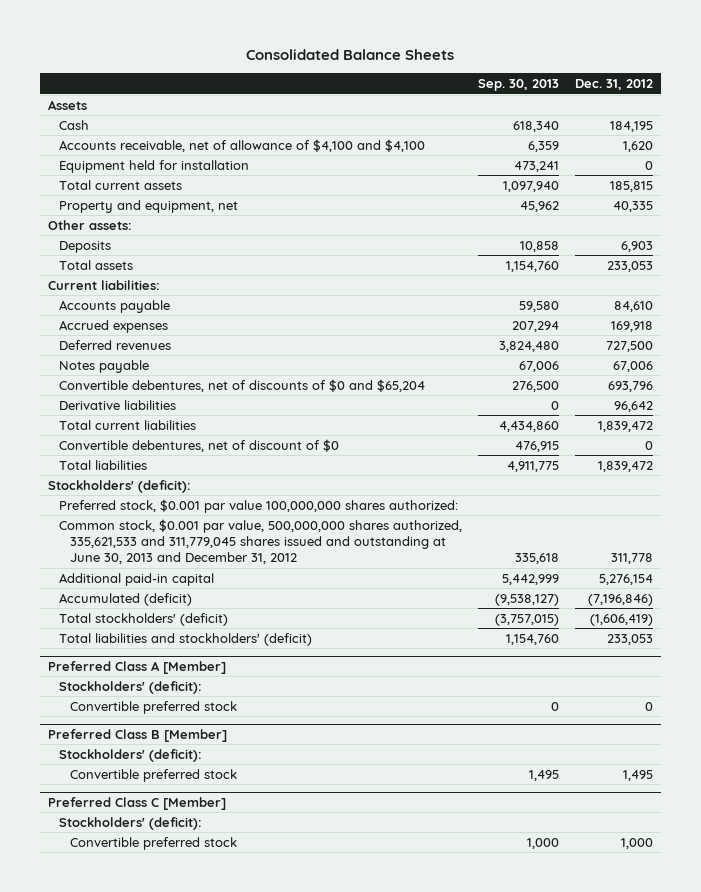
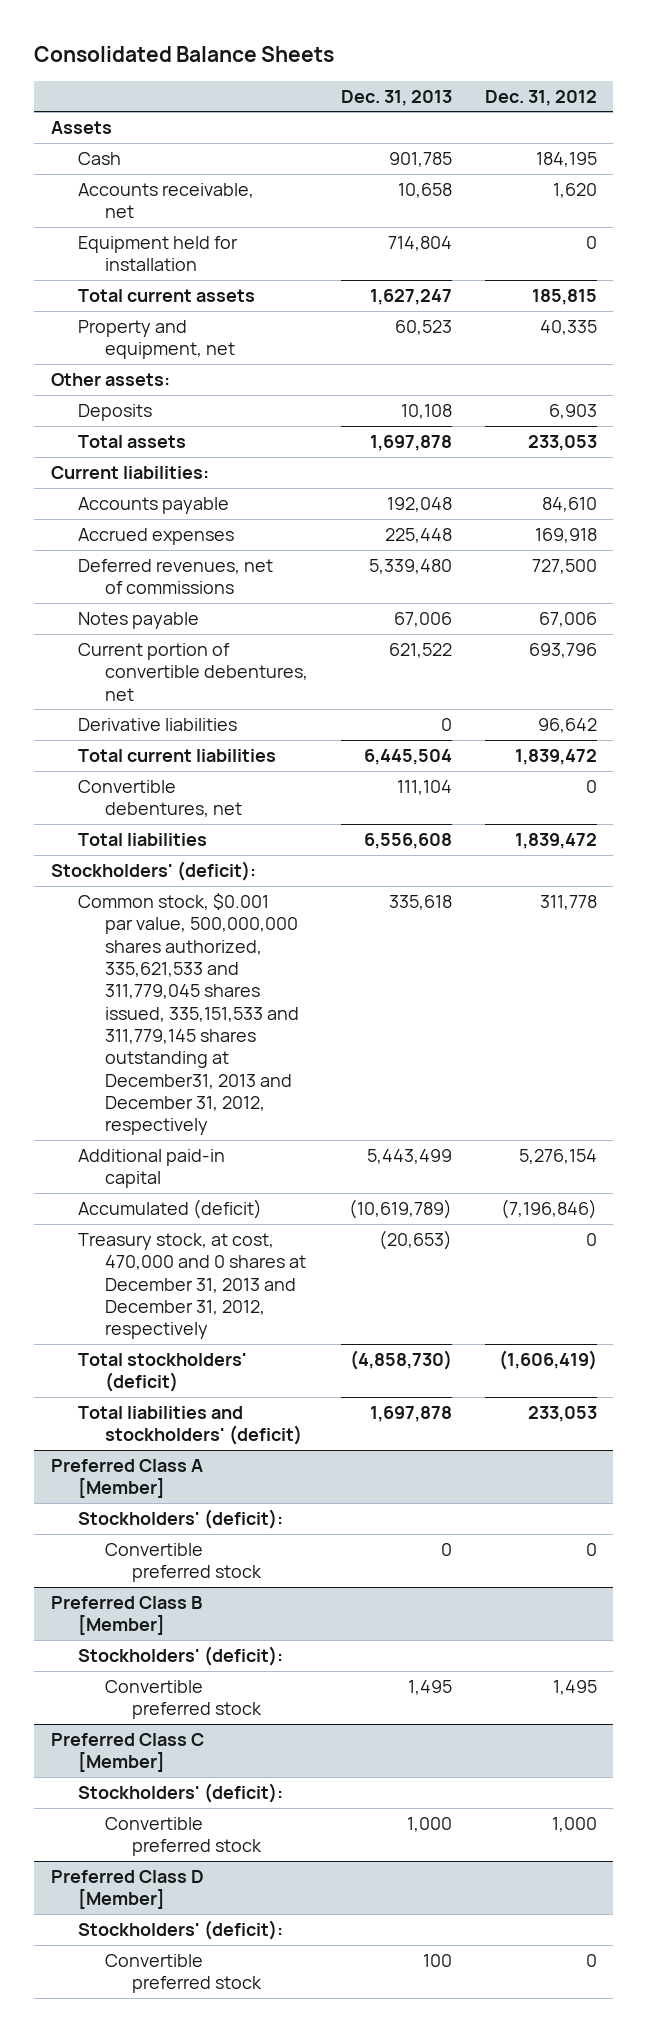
- | Sep. 30, 2013 | Dec. 31, 2012
+ | Dec. 31, 2013 | Dec. 31, 2012
- Accounts receivable, net of allowance of $4,100 and $4,100 | 6,359 | 1,620
+ Accounts receivable, net | 10,658 | 1,620
- Deferred revenues | 3,824,480 | 727,500
+ Deferred revenues, net of commissions | 5,339,480 | 727,500
- Convertible debentures, net of discounts of $0 and $65,204 | 276,500 | 693,796
+ Current portion of convertible debentures, net | 621,522 | 693,796
- Convertible debentures, net of discount of $0 | 476,915 | 0
+ Convertible debentures, net | 111,104 | 0
- Preferred stock, $0.001 par value 100,000,000 shares authorized:
- Common stock, $0.001 par value, 500,000,000 shares authorized, 335,621,533 and 311,779,045 shares issued and outstanding at June 30, 2013 and December 31, 2012 | 335,618 | 311,778
+ Common stock, $0.001 par value, 500,000,000 shares authorized, 335,621,533 and 311,779,045 shares issued, 335,151,533 and 311,779,145 shares outstanding at December31, 2013 and December 31, 2012, respectively | 335,618 | 311,778
+ Treasury stock, at cost, 470,000 and 0 shares at December 31, 2013 and December 31, 2012, respectively | (20,653) | 0
+ Preferred Class D [Member]
+ Stockholders' (deficit):
+ Convertible preferred stock | 100 | 0

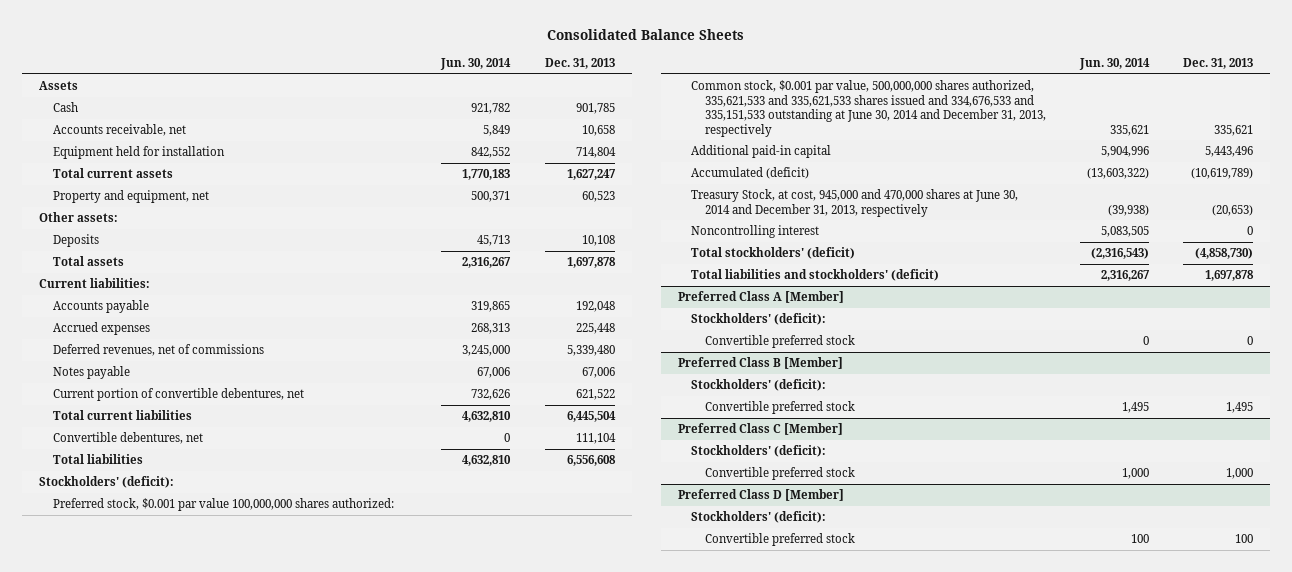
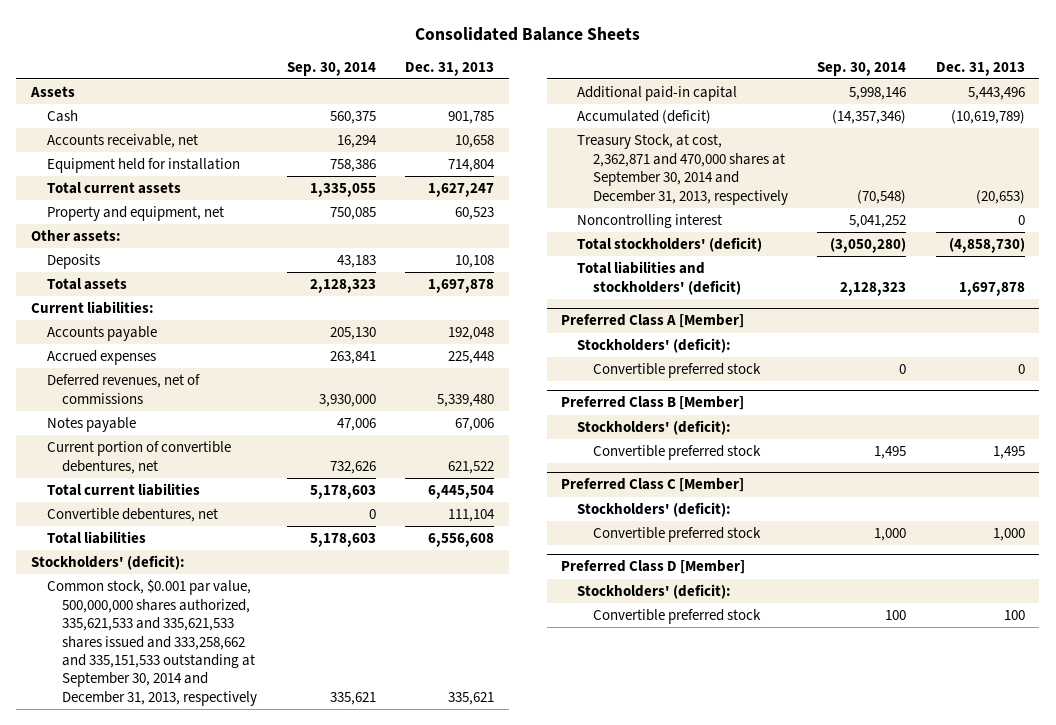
- | Jun. 30, 2014 | Dec. 31, 2013
+ | Sep. 30, 2014 | Dec. 31, 2013
- Preferred stock, $0.001 par value 100,000,000 shares authorized:
- Common stock, $0.001 par value, 500,000,000 shares authorized, 335,621,533 and 335,621,533 shares issued and 334,676,533 and 335,151,533 outstanding at June 30, 2014 and December 31, 2013, respectively | 335,621 | 335,621
+ Common stock, $0.001 par value, 500,000,000 shares authorized, 335,621,533 and 335,621,533 shares issued and 333,258,662 and 335,151,533 outstanding at September 30, 2014 and December 31, 2013, respectively | 335,621 | 335,621
- Treasury Stock, at cost, 945,000 and 470,000 shares at June 30, 2014 and December 31, 2013, respectively | (39,938) | (20,653)
+ Treasury Stock, at cost, 2,362,871 and 470,000 shares at September 30, 2014 and December 31, 2013, respectively | (70,548) | (20,653)

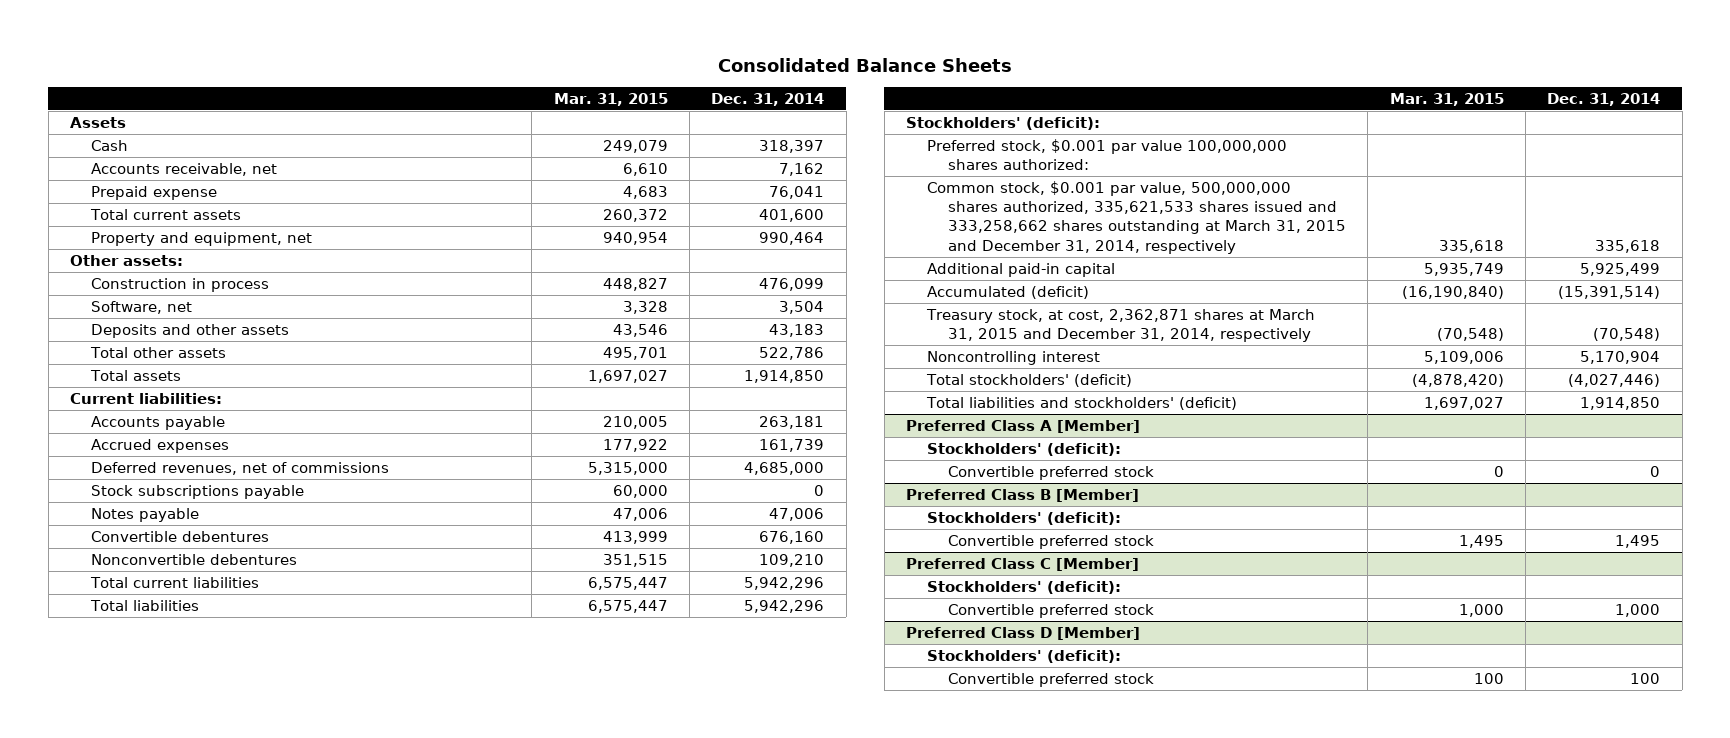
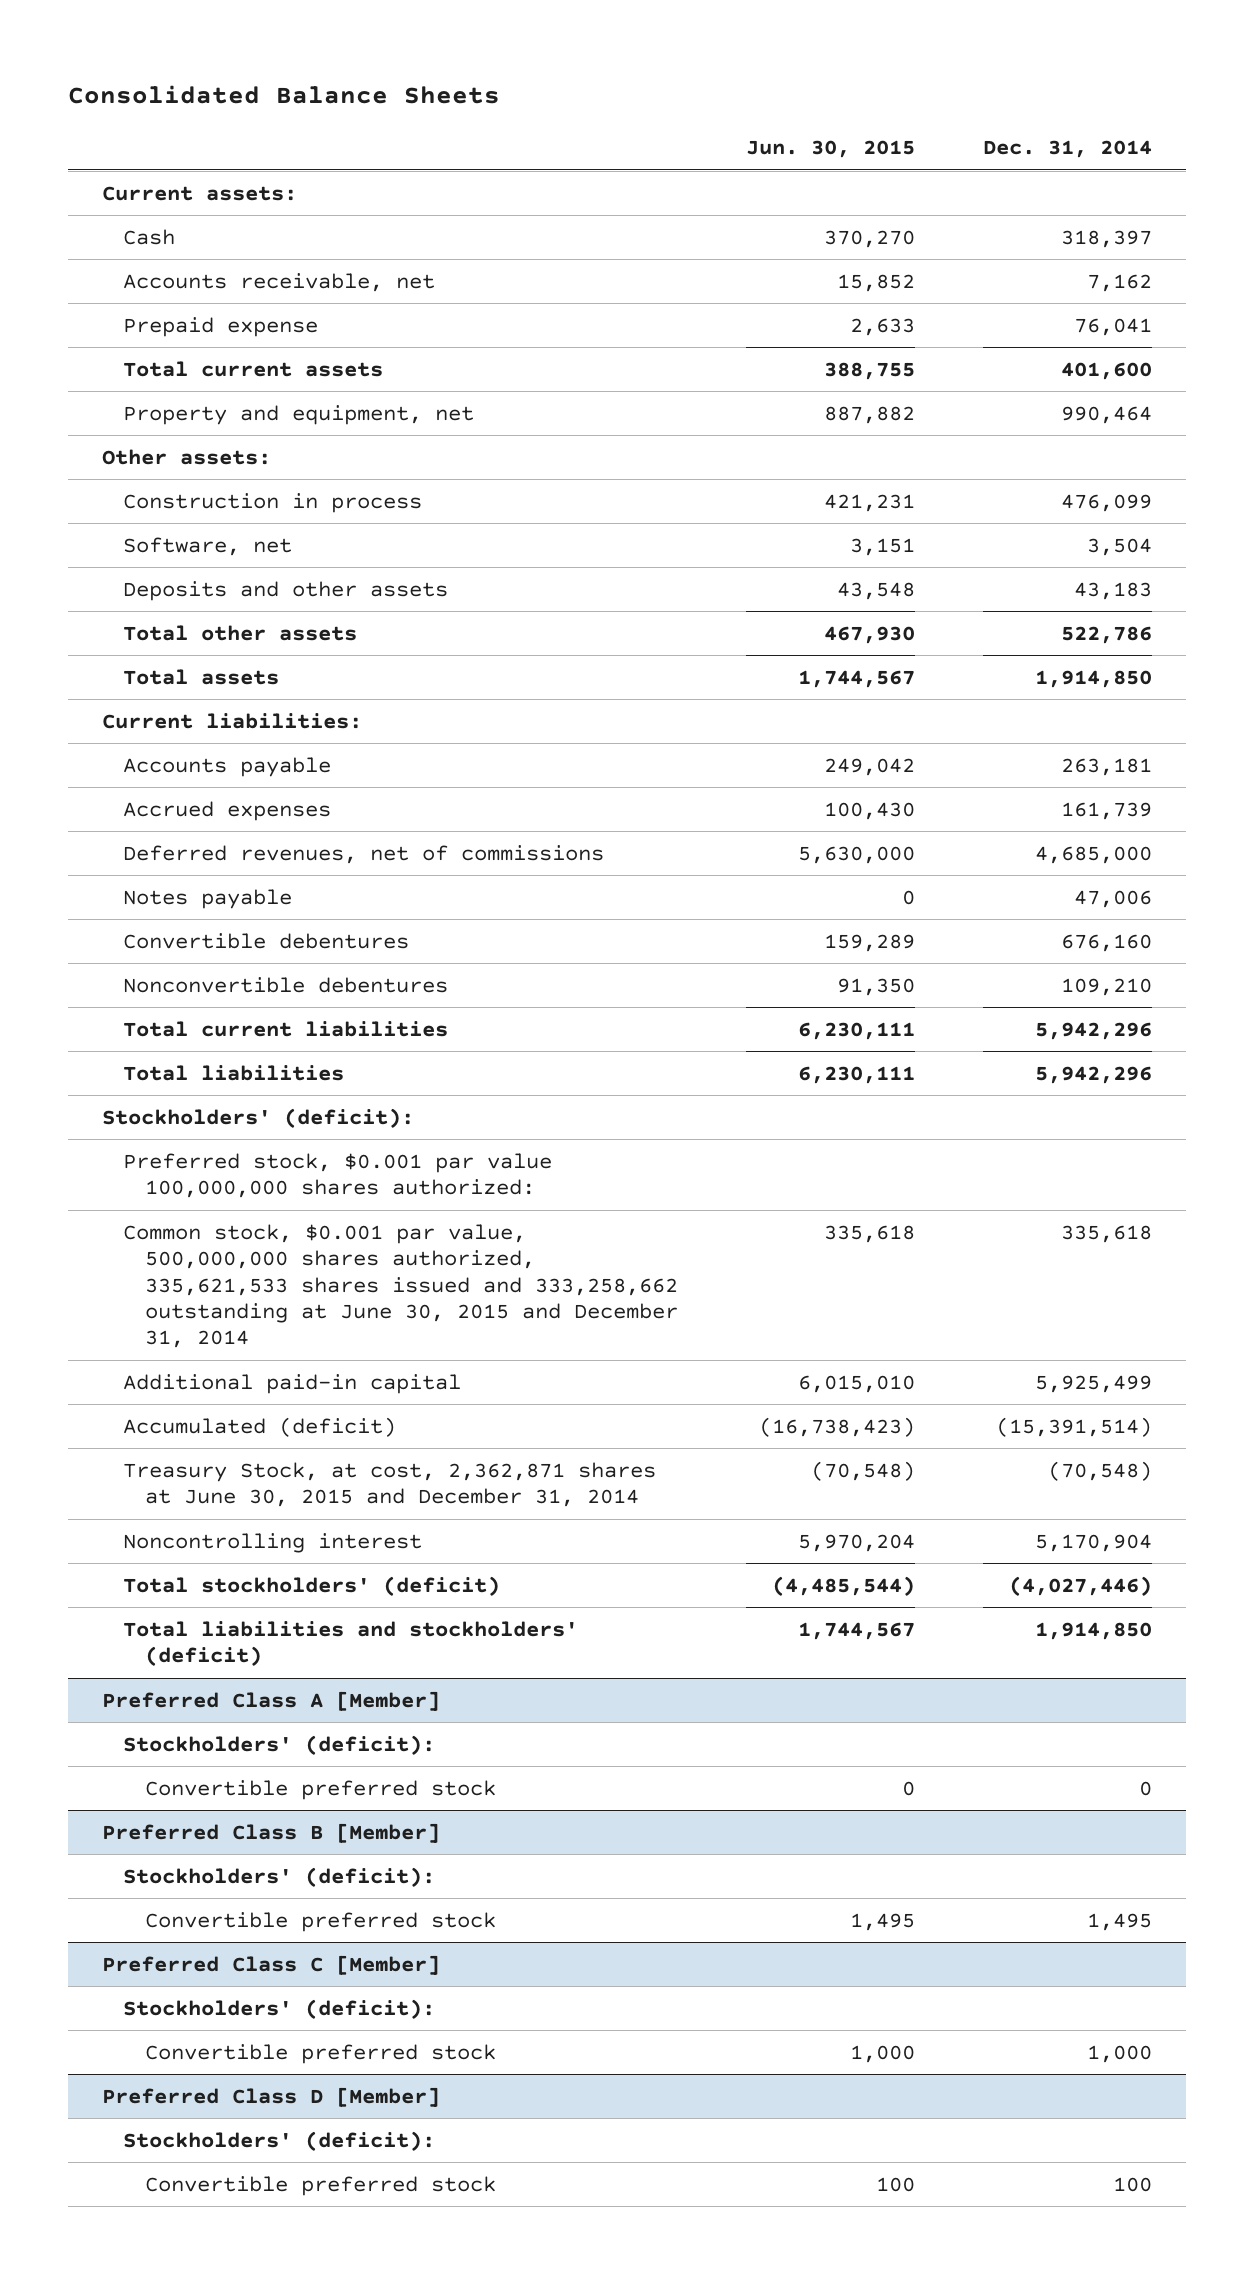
- | Mar. 31, 2015 | Dec. 31, 2014
+ | Jun. 30, 2015 | Dec. 31, 2014
- Assets
+ Current assets:
- Stock subscriptions payable | 60,000 | 0
- Common stock, $0.001 par value, 500,000,000 shares authorized, 335,621,533 shares issued and 333,258,662 shares outstanding at March 31, 2015 and December 31, 2014, respectively | 335,618 | 335,618
+ Common stock, $0.001 par value, 500,000,000 shares authorized, 335,621,533 shares issued and 333,258,662 outstanding at June 30, 2015 and December 31, 2014 | 335,618 | 335,618
- Treasury stock, at cost, 2,362,871 shares at March 31, 2015 and December 31, 2014, respectively | (70,548) | (70,548)
+ Treasury Stock, at cost, 2,362,871 shares at June 30, 2015 and December 31, 2014 | (70,548) | (70,548)

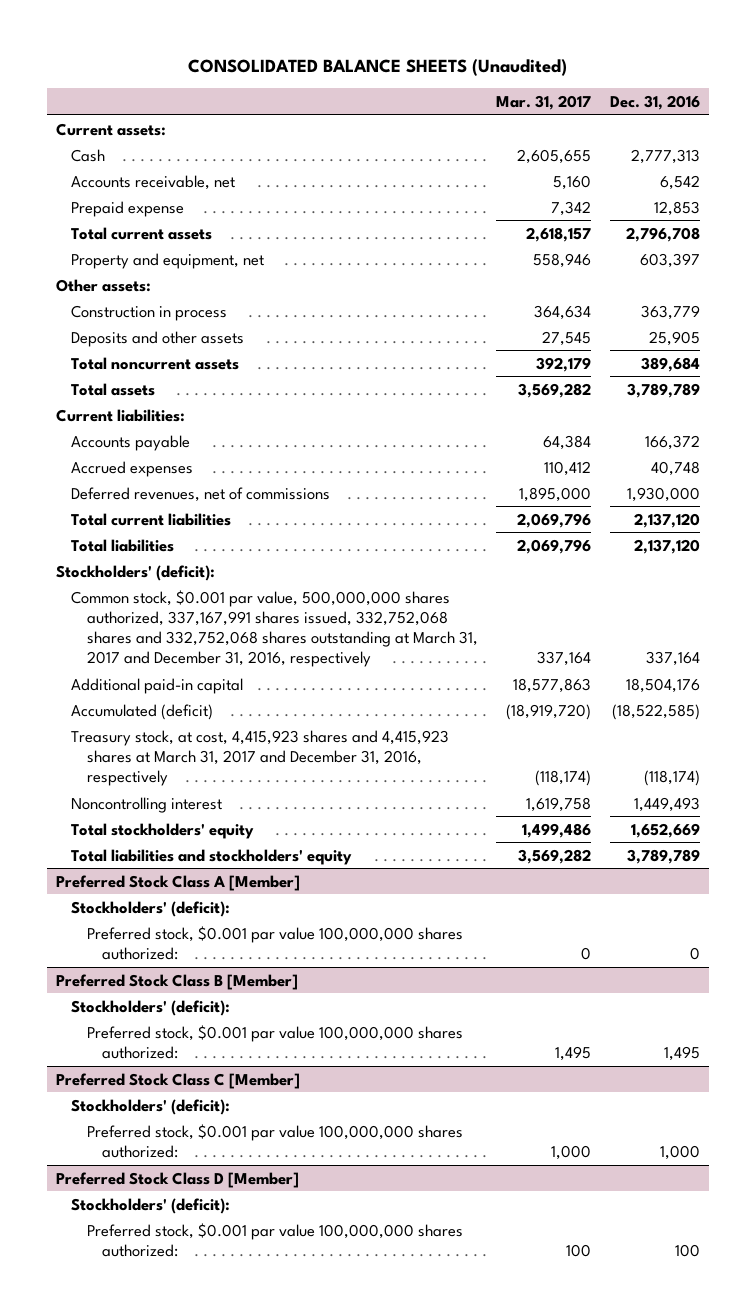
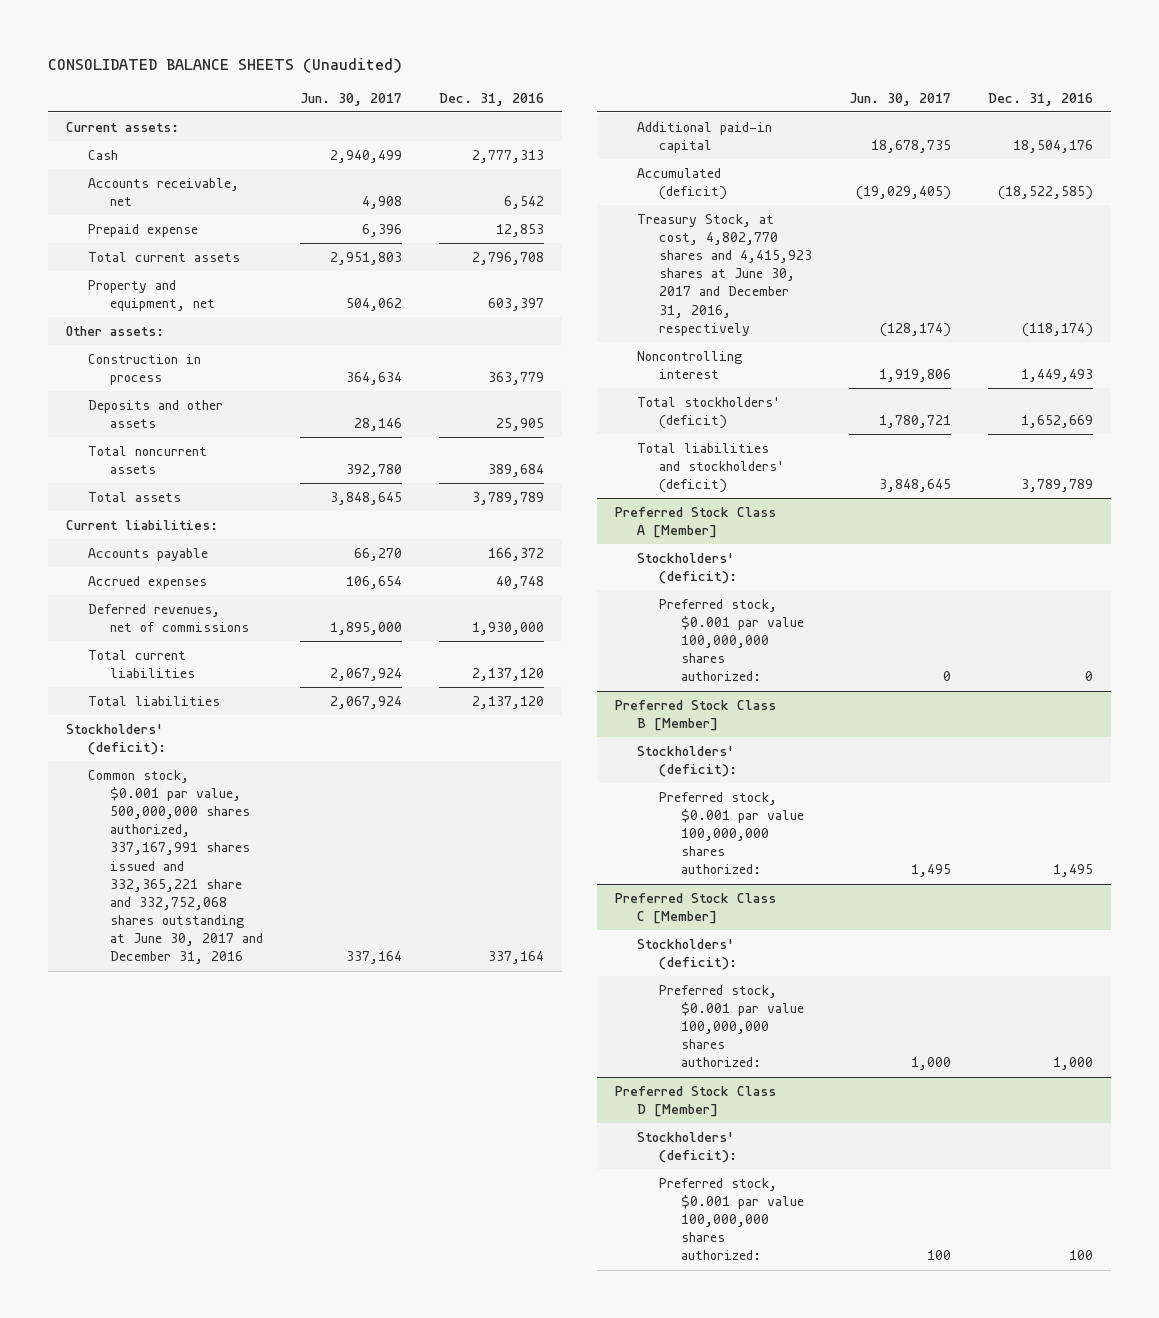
- | Mar. 31, 2017 | Dec. 31, 2016
+ | Jun. 30, 2017 | Dec. 31, 2016
- Common stock, $0.001 par value, 500,000,000 shares authorized, 337,167,991 shares issued, 332,752,068 shares and 332,752,068 shares outstanding at March 31, 2017 and December 31, 2016, respectively | 337,164 | 337,164
+ Common stock, $0.001 par value, 500,000,000 shares authorized, 337,167,991 shares issued and 332,365,221 share and 332,752,068 shares outstanding at June 30, 2017 and December 31, 2016 | 337,164 | 337,164
- Treasury stock, at cost, 4,415,923 shares and 4,415,923 shares at March 31, 2017 and December 31, 2016, respectively | (118,174) | (118,174)
+ Treasury Stock, at cost, 4,802,770 shares and 4,415,923 shares at June 30, 2017 and December 31, 2016, respectively | (128,174) | (118,174)
- Total stockholders' equity | 1,499,486 | 1,652,669
- Total liabilities and stockholders' equity | 3,569,282 | 3,789,789
+ Total stockholders' (deficit) | 1,780,721 | 1,652,669
+ Total liabilities and stockholders' (deficit) | 3,848,645 | 3,789,789

